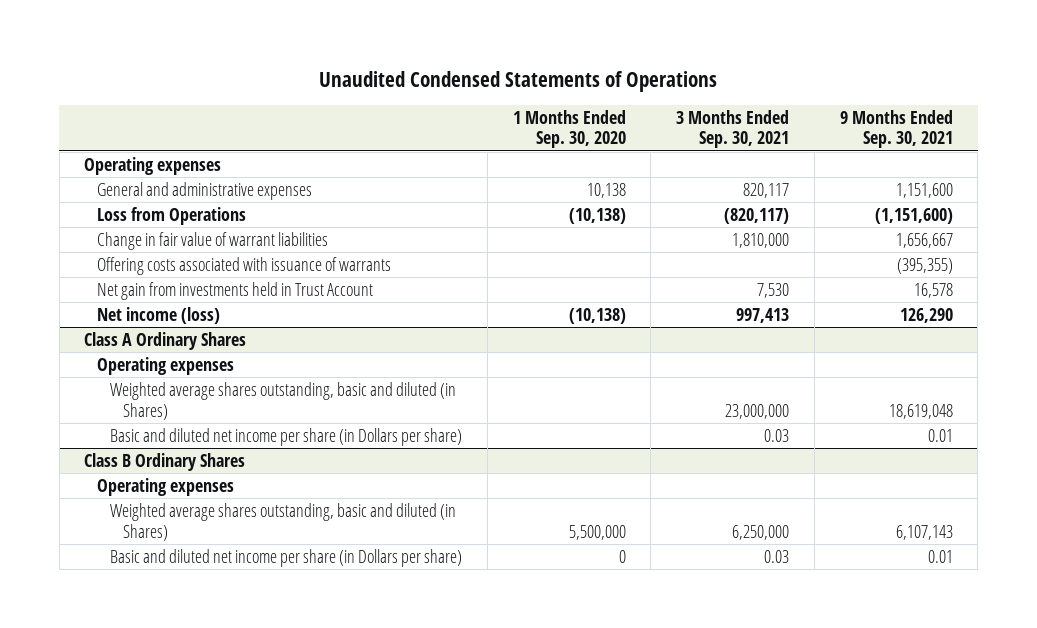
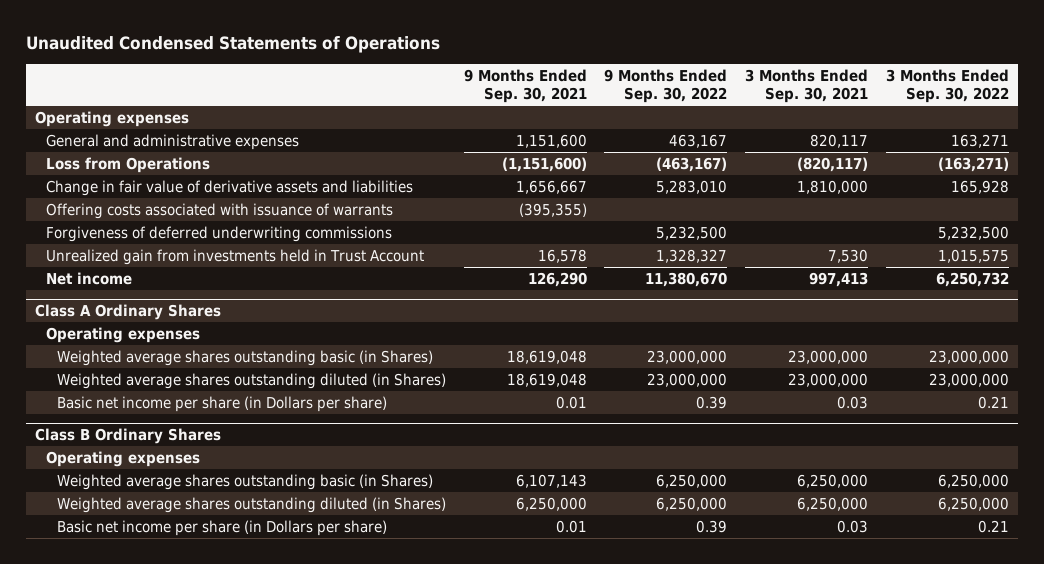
- | 1 Months Ended Sep. 30, 2020 | 3 Months Ended Sep. 30, 2021 | 9 Months Ended Sep. 30, 2021
+ | 9 Months Ended Sep. 30, 2021 | 9 Months Ended Sep. 30, 2022 | 3 Months Ended Sep. 30, 2021 | 3 Months Ended Sep. 30, 2022
- Change in fair value of warrant liabilities | | 1,810,000 | 1,656,667
+ Change in fair value of derivative assets and liabilities | 1,656,667 | 5,283,010 | 1,810,000 | 165,928
- Net gain from investments held in Trust Account | | 7,530 | 16,578
- Net income (loss) | (10,138) | 997,413 | 126,290
+ Forgiveness of deferred underwriting commissions | | 5,232,500 | | 5,232,500
+ Unrealized gain from investments held in Trust Account | 16,578 | 1,328,327 | 7,530 | 1,015,575
+ Net income | 126,290 | 11,380,670 | 997,413 | 6,250,732
@ Class A Ordinary Shares
- Weighted average shares outstanding, basic and diluted (in Shares) | | 23,000,000 | 18,619,048
- Basic and diluted net income per share (in Dollars per share) | | 0.03 | 0.01
+ Weighted average shares outstanding basic (in Shares) | 18,619,048 | 23,000,000 | 23,000,000 | 23,000,000
+ Weighted average shares outstanding diluted (in Shares) | 18,619,048 | 23,000,000 | 23,000,000 | 23,000,000
+ Basic net income per share (in Dollars per share) | 0.01 | 0.39 | 0.03 | 0.21
@ Class B Ordinary Shares
- Weighted average shares outstanding, basic and diluted (in Shares) | 5,500,000 | 6,250,000 | 6,107,143
- Basic and diluted net income per share (in Dollars per share) | 0 | 0.03 | 0.01
+ Weighted average shares outstanding basic (in Shares) | 6,107,143 | 6,250,000 | 6,250,000 | 6,250,000
+ Weighted average shares outstanding diluted (in Shares) | 6,250,000 | 6,250,000 | 6,250,000 | 6,250,000
+ Basic net income per share (in Dollars per share) | 0.01 | 0.39 | 0.03 | 0.21

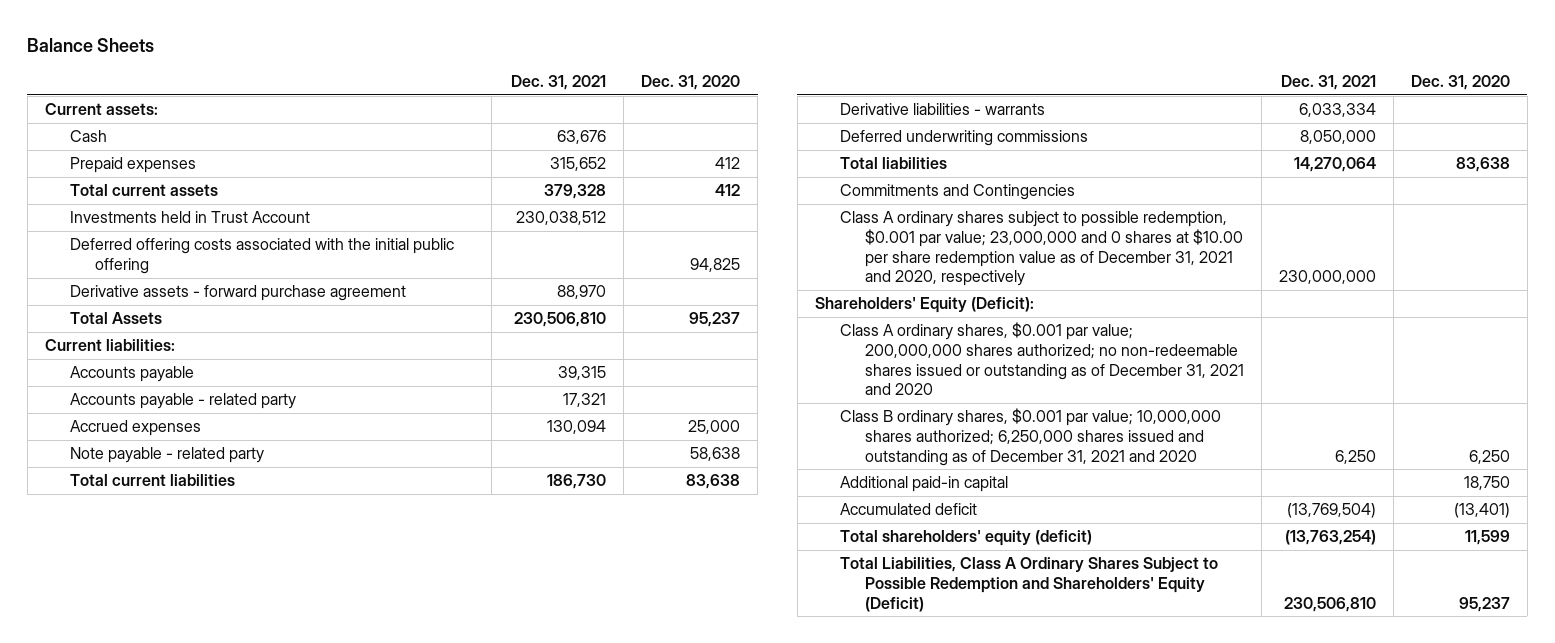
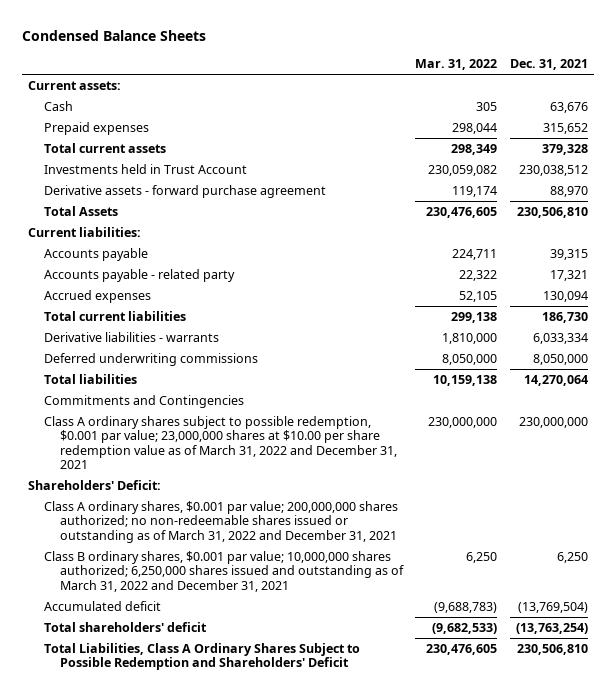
- Balance Sheets
+ Condensed Balance Sheets
- | Dec. 31, 2021 | Dec. 31, 2020
+ | Mar. 31, 2022 | Dec. 31, 2021
- Deferred offering costs associated with the initial public offering | | 94,825
- Note payable - related party | | 58,638
- Class A ordinary shares subject to possible redemption, $0.001 par value; 23,000,000 and 0 shares at $10.00 per share redemption value as of December 31, 2021 and 2020, respectively | 230,000,000 |
- Shareholders' Equity (Deficit):
- Class A ordinary shares, $0.001 par value; 200,000,000 shares authorized; no non-redeemable shares issued or outstanding as of December 31, 2021 and 2020
- Class B ordinary shares, $0.001 par value; 10,000,000 shares authorized; 6,250,000 shares issued and outstanding as of December 31, 2021 and 2020 | 6,250 | 6,250
- Additional paid-in capital | | 18,750
+ Class A ordinary shares subject to possible redemption, $0.001 par value; 23,000,000 shares at $10.00 per share redemption value as of March 31, 2022 and December 31, 2021 | 230,000,000 | 230,000,000
+ Shareholders' Deficit:
+ Class A ordinary shares, $0.001 par value; 200,000,000 shares authorized; no non-redeemable shares issued or outstanding as of March 31, 2022 and December 31, 2021
+ Class B ordinary shares, $0.001 par value; 10,000,000 shares authorized; 6,250,000 shares issued and outstanding as of March 31, 2022 and December 31, 2021 | 6,250 | 6,250
- Total shareholders' equity (deficit) | (13,763,254) | 11,599
- Total Liabilities, Class A Ordinary Shares Subject to Possible Redemption and Shareholders' Equity (Deficit) | 230,506,810 | 95,237
+ Total shareholders' deficit | (9,682,533) | (13,763,254)
+ Total Liabilities, Class A Ordinary Shares Subject to Possible Redemption and Shareholders' Deficit | 230,476,605 | 230,506,810

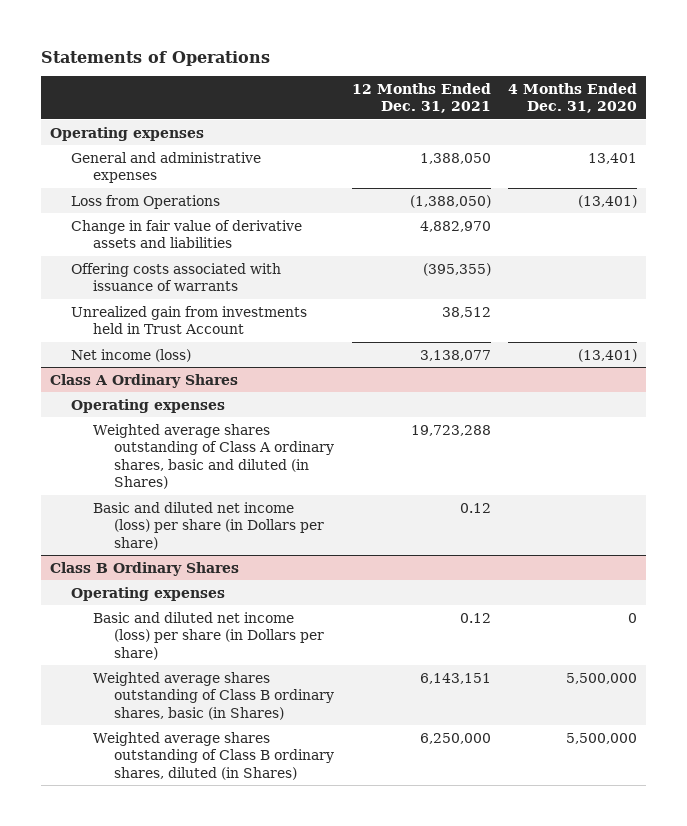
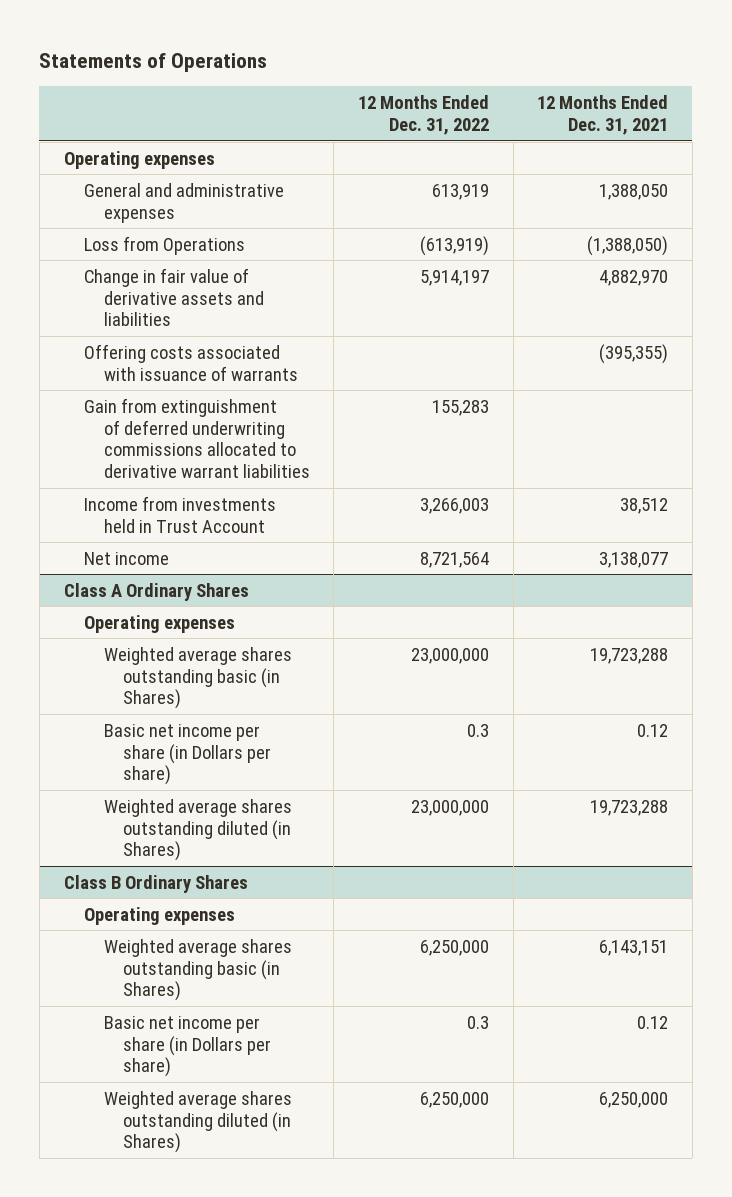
- | 12 Months Ended Dec. 31, 2021 | 4 Months Ended Dec. 31, 2020
+ | 12 Months Ended Dec. 31, 2022 | 12 Months Ended Dec. 31, 2021
- Unrealized gain from investments held in Trust Account | 38,512 |
- Net income (loss) | 3,138,077 | (13,401)
+ Gain from extinguishment of deferred underwriting commissions allocated to derivative warrant liabilities | 155,283 |
+ Income from investments held in Trust Account | 3,266,003 | 38,512
+ Net income | 8,721,564 | 3,138,077
@ Class A Ordinary Shares
- Weighted average shares outstanding of Class A ordinary shares, basic and diluted (in Shares) | 19,723,288 |
- Basic and diluted net income (loss) per share (in Dollars per share) | 0.12 |
+ Weighted average shares outstanding basic (in Shares) | 23,000,000 | 19,723,288
+ Basic net income per share (in Dollars per share) | 0.3 | 0.12
+ Weighted average shares outstanding diluted (in Shares) | 23,000,000 | 19,723,288
@ Class B Ordinary Shares
- Basic and diluted net income (loss) per share (in Dollars per share) | 0.12 | 0
- Weighted average shares outstanding of Class B ordinary shares, basic (in Shares) | 6,143,151 | 5,500,000
- Weighted average shares outstanding of Class B ordinary shares, diluted (in Shares) | 6,250,000 | 5,500,000
+ Weighted average shares outstanding basic (in Shares) | 6,250,000 | 6,143,151
+ Basic net income per share (in Dollars per share) | 0.3 | 0.12
+ Weighted average shares outstanding diluted (in Shares) | 6,250,000 | 6,250,000

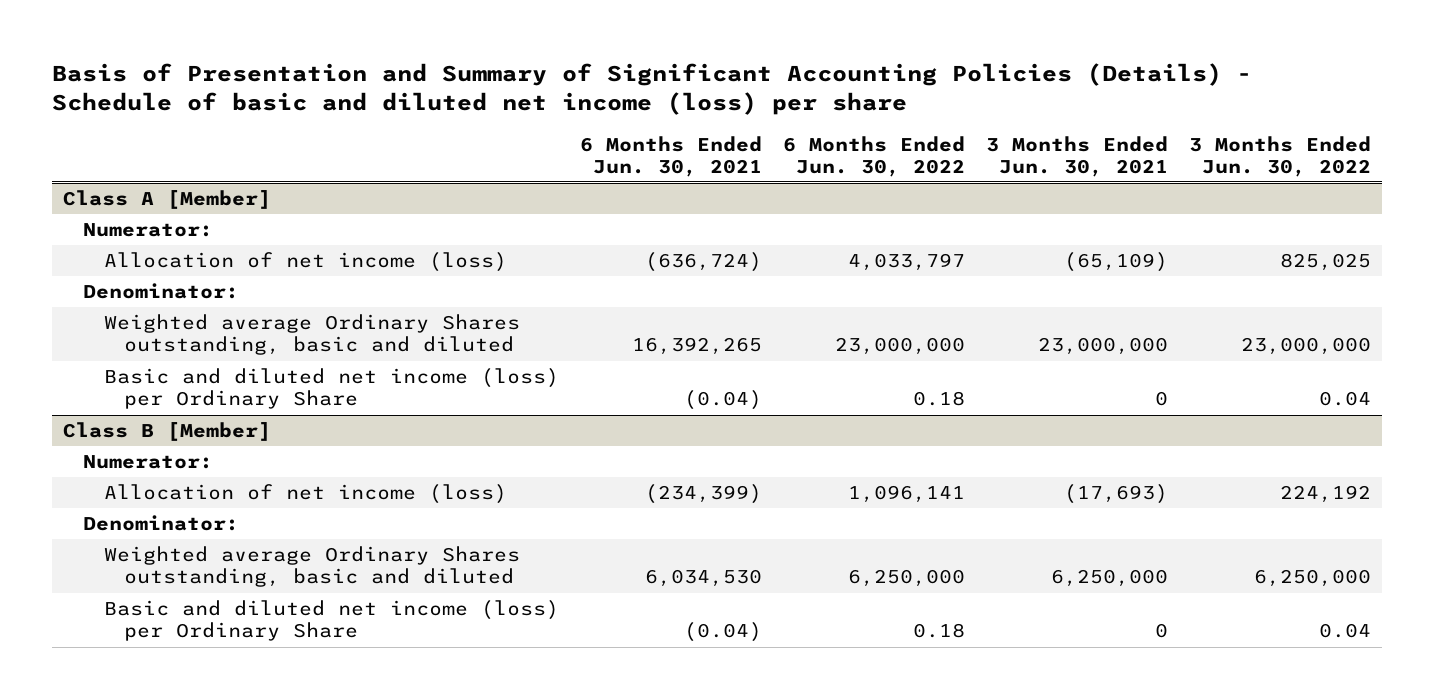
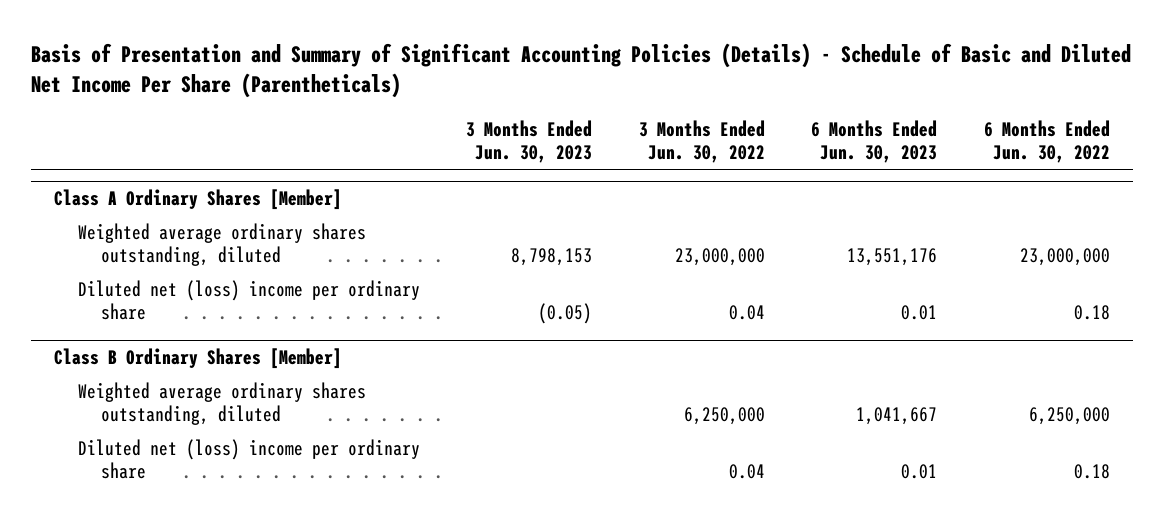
- Basis of Presentation and Summary of Significant Accounting Policies (Details) - Schedule of basic and diluted net income (loss) per share
+ Basis of Presentation and Summary of Significant Accounting Policies (Details) - Schedule of Basic and Diluted Net Income Per Share (Parentheticals)
- | 6 Months Ended Jun. 30, 2021 | 6 Months Ended Jun. 30, 2022 | 3 Months Ended Jun. 30, 2021 | 3 Months Ended Jun. 30, 2022
+ | 3 Months Ended Jun. 30, 2023 | 3 Months Ended Jun. 30, 2022 | 6 Months Ended Jun. 30, 2023 | 6 Months Ended Jun. 30, 2022
- Class A [Member]
- Numerator:
- Allocation of net income (loss) | (636,724) | 4,033,797 | (65,109) | 825,025
- Denominator:
- Weighted average Ordinary Shares outstanding, basic and diluted | 16,392,265 | 23,000,000 | 23,000,000 | 23,000,000
- Basic and diluted net income (loss) per Ordinary Share | (0.04) | 0.18 | 0 | 0.04
- Class B [Member]
- Numerator:
- Allocation of net income (loss) | (234,399) | 1,096,141 | (17,693) | 224,192
- Denominator:
- Weighted average Ordinary Shares outstanding, basic and diluted | 6,034,530 | 6,250,000 | 6,250,000 | 6,250,000
- Basic and diluted net income (loss) per Ordinary Share | (0.04) | 0.18 | 0 | 0.04
+ Class A Ordinary Shares [Member]
+ Weighted average ordinary shares outstanding, diluted | 8,798,153 | 23,000,000 | 13,551,176 | 23,000,000
+ Diluted net (loss) income per ordinary share | (0.05) | 0.04 | 0.01 | 0.18
+ Class B Ordinary Shares [Member]
+ Weighted average ordinary shares outstanding, diluted | | 6,250,000 | 1,041,667 | 6,250,000
+ Diluted net (loss) income per ordinary share | | 0.04 | 0.01 | 0.18

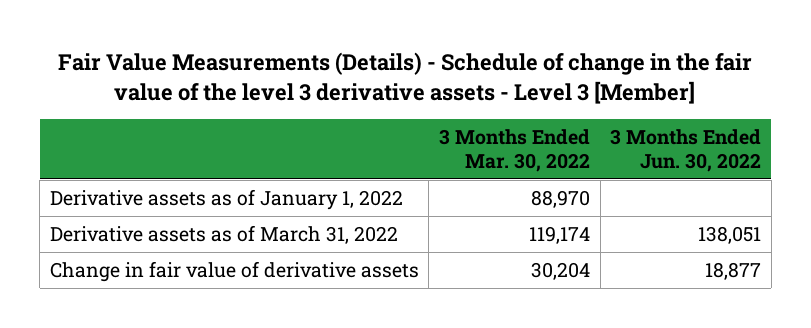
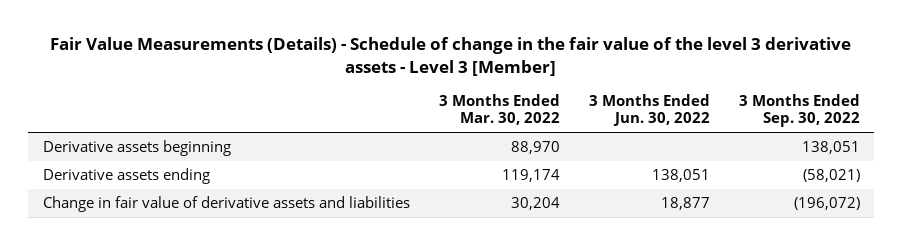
- | 3 Months Ended Mar. 30, 2022 | 3 Months Ended Jun. 30, 2022
+ | 3 Months Ended Mar. 30, 2022 | 3 Months Ended Jun. 30, 2022 | 3 Months Ended Sep. 30, 2022
- Derivative assets as of January 1, 2022 | 88,970 |
- Derivative assets as of March 31, 2022 | 119,174 | 138,051
- Change in fair value of derivative assets | 30,204 | 18,877
+ Derivative assets beginning | 88,970 | | 138,051
+ Derivative assets ending | 119,174 | 138,051 | (58,021)
+ Change in fair value of derivative assets and liabilities | 30,204 | 18,877 | (196,072)

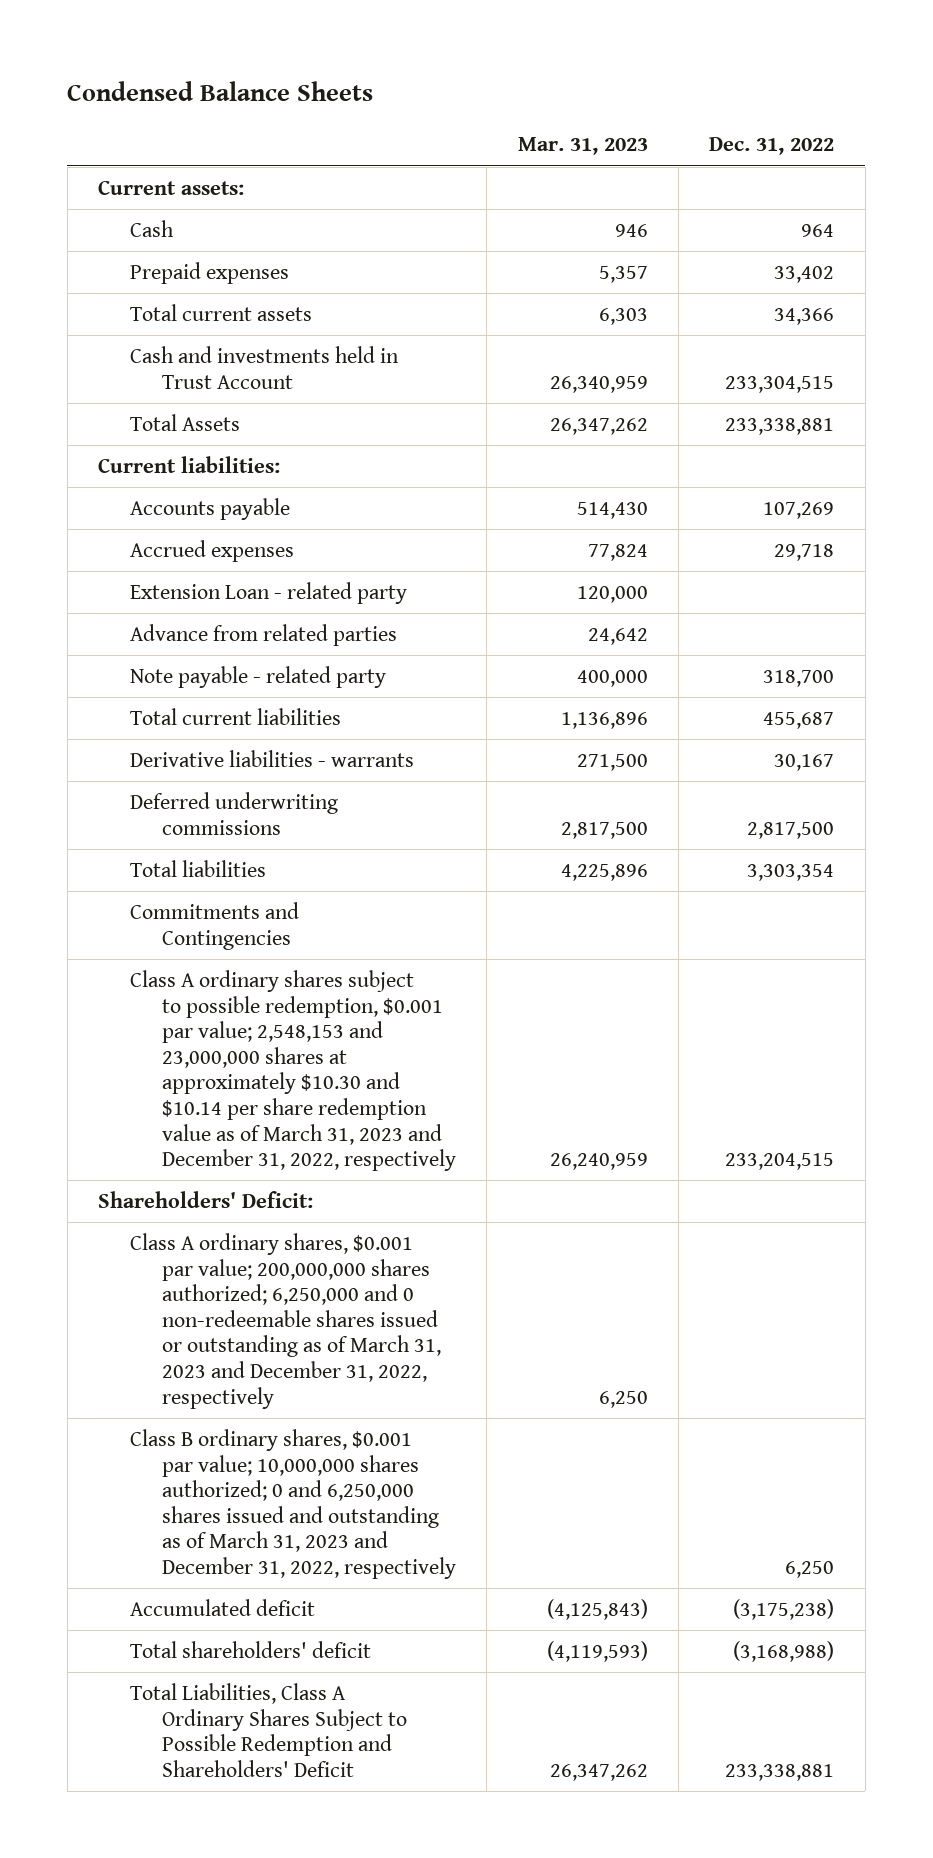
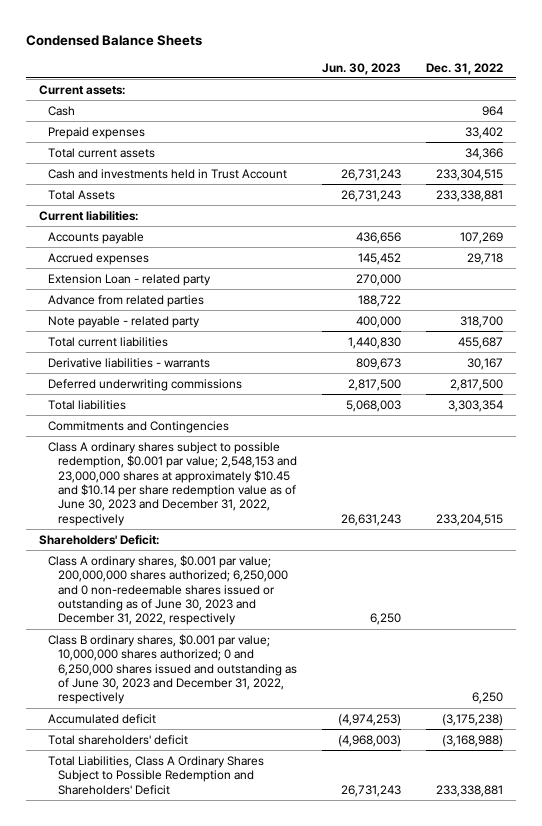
- | Mar. 31, 2023 | Dec. 31, 2022
+ | Jun. 30, 2023 | Dec. 31, 2022
- Class A ordinary shares subject to possible redemption, $0.001 par value; 2,548,153 and 23,000,000 shares at approximately $10.30 and $10.14 per share redemption value as of March 31, 2023 and December 31, 2022, respectively | 26,240,959 | 233,204,515
+ Class A ordinary shares subject to possible redemption, $0.001 par value; 2,548,153 and 23,000,000 shares at approximately $10.45 and $10.14 per share redemption value as of June 30, 2023 and December 31, 2022, respectively | 26,631,243 | 233,204,515
- Class A ordinary shares, $0.001 par value; 200,000,000 shares authorized; 6,250,000 and 0 non-redeemable shares issued or outstanding as of March 31, 2023 and December 31, 2022, respectively | 6,250 |
- Class B ordinary shares, $0.001 par value; 10,000,000 shares authorized; 0 and 6,250,000 shares issued and outstanding as of March 31, 2023 and December 31, 2022, respectively | | 6,250
+ Class A ordinary shares, $0.001 par value; 200,000,000 shares authorized; 6,250,000 and 0 non-redeemable shares issued or outstanding as of June 30, 2023 and December 31, 2022, respectively | 6,250 |
+ Class B ordinary shares, $0.001 par value; 10,000,000 shares authorized; 0 and 6,250,000 shares issued and outstanding as of June 30, 2023 and December 31, 2022, respectively | | 6,250

